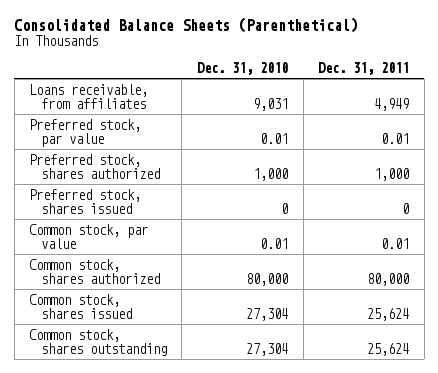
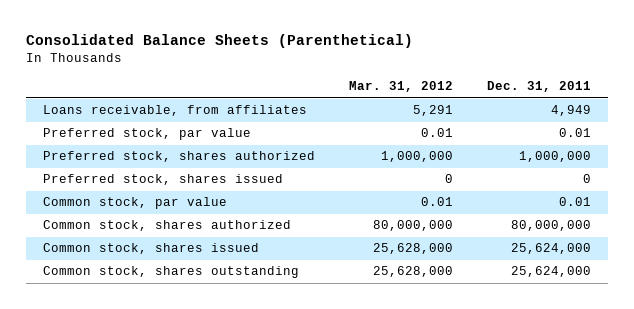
- | Dec. 31, 2010 | Dec. 31, 2011
+ | Mar. 31, 2012 | Dec. 31, 2011
- Preferred stock, shares authorized | 1,000 | 1,000
+ Preferred stock, shares authorized | 1,000,000 | 1,000,000
- Common stock, shares authorized | 80,000 | 80,000
- Common stock, shares issued | 27,304 | 25,624
- Common stock, shares outstanding | 27,304 | 25,624
+ Common stock, shares authorized | 80,000,000 | 80,000,000
+ Common stock, shares issued | 25,628,000 | 25,624,000
+ Common stock, shares outstanding | 25,628,000 | 25,624,000

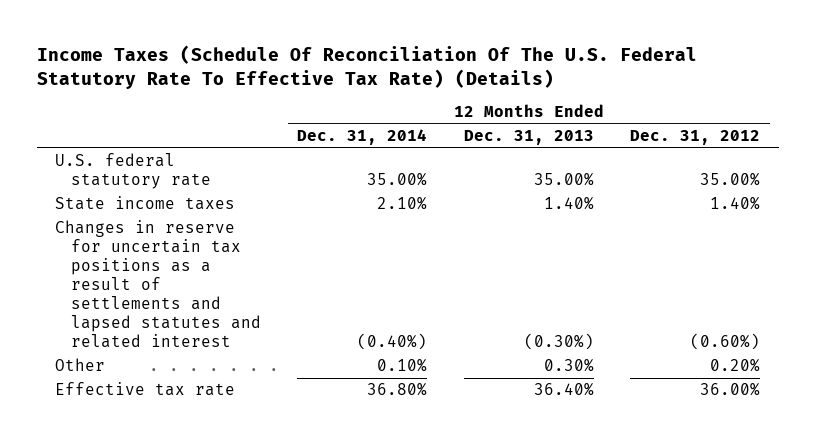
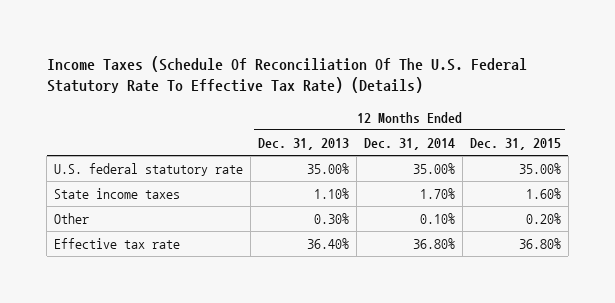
- | 12 Months Ended Dec. 31, 2014 | 12 Months Ended Dec. 31, 2013 | 12 Months Ended Dec. 31, 2012
+ | 12 Months Ended Dec. 31, 2013 | 12 Months Ended Dec. 31, 2014 | 12 Months Ended Dec. 31, 2015
- State income taxes | 2.10% | 1.40% | 1.40%
- Changes in reserve for uncertain tax positions as a result of settlements and lapsed statutes and related interest | (0.40%) | (0.30%) | (0.60%)
+ State income taxes | 1.10% | 1.70% | 1.60%

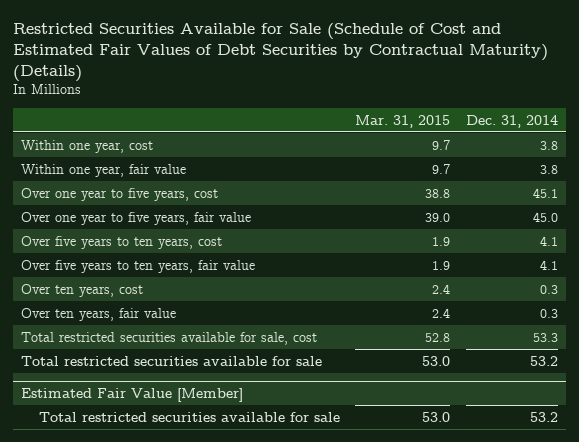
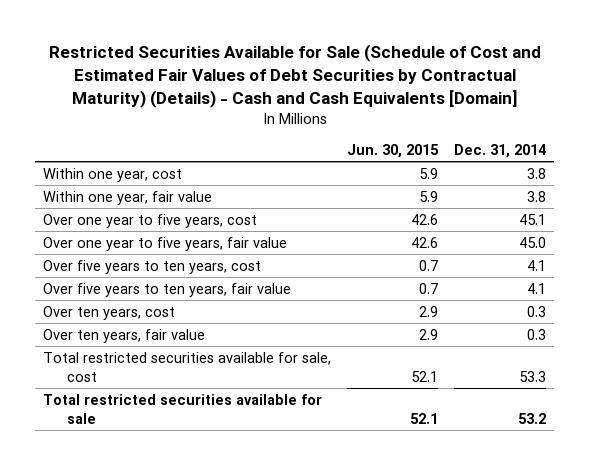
- Restricted Securities Available for Sale (Schedule of Cost and Estimated Fair Values of Debt Securities by Contractual Maturity) (Details)
+ Restricted Securities Available for Sale (Schedule of Cost and Estimated Fair Values of Debt Securities by Contractual Maturity) (Details) - Cash and Cash Equivalents [Domain]
- | Mar. 31, 2015 | Dec. 31, 2014
+ | Jun. 30, 2015 | Dec. 31, 2014
- Estimated Fair Value [Member]
- Total restricted securities available for sale | 53.0 | 53.2

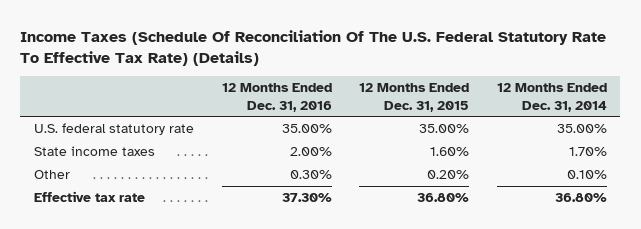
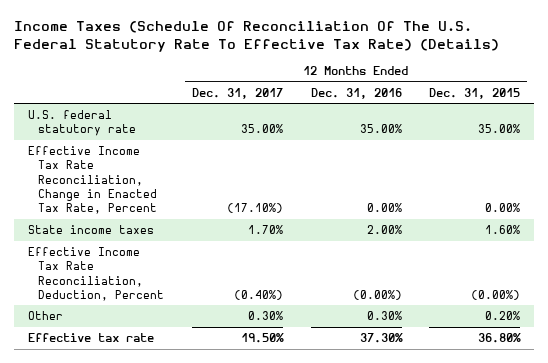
- | 12 Months Ended Dec. 31, 2016 | 12 Months Ended Dec. 31, 2015 | 12 Months Ended Dec. 31, 2014
+ | 12 Months Ended Dec. 31, 2017 | 12 Months Ended Dec. 31, 2016 | 12 Months Ended Dec. 31, 2015
+ Effective Income Tax Rate Reconciliation, Change in Enacted Tax Rate, Percent | (17.10%) | 0.00% | 0.00%
+ Effective Income Tax Rate Reconciliation, Deduction, Percent | (0.40%) | (0.00%) | (0.00%)

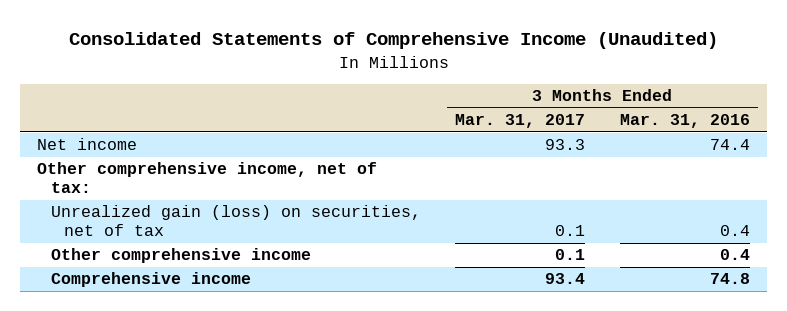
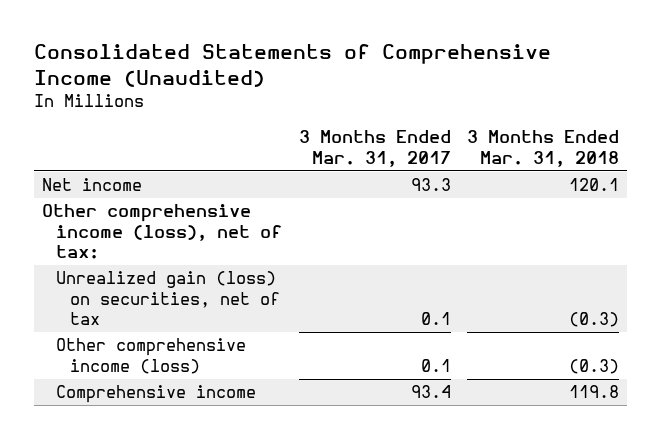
- | 3 Months Ended Mar. 31, 2017 | 3 Months Ended Mar. 31, 2016
+ | 3 Months Ended Mar. 31, 2017 | 3 Months Ended Mar. 31, 2018
- Other comprehensive income, net of tax:
+ Other comprehensive income (loss), net of tax:
- Other comprehensive income | 0.1 | 0.4
+ Other comprehensive income (loss) | 0.1 | (0.3)

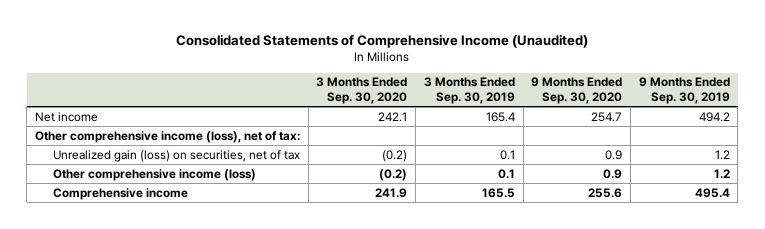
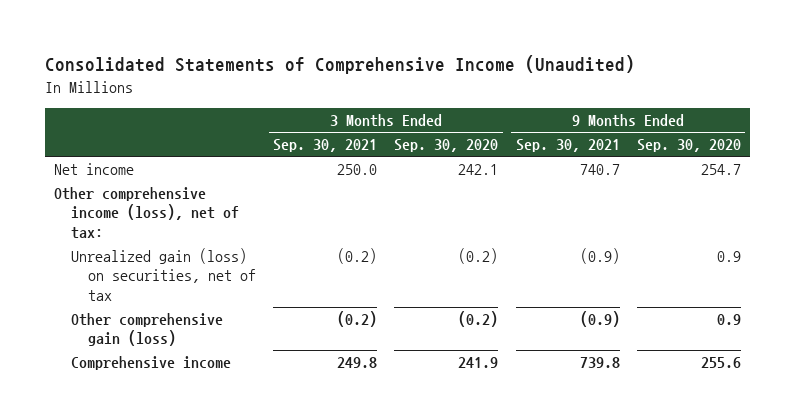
- | 3 Months Ended Sep. 30, 2020 | 3 Months Ended Sep. 30, 2019 | 9 Months Ended Sep. 30, 2020 | 9 Months Ended Sep. 30, 2019
+ | 3 Months Ended Sep. 30, 2021 | 3 Months Ended Sep. 30, 2020 | 9 Months Ended Sep. 30, 2021 | 9 Months Ended Sep. 30, 2020
- Other comprehensive income (loss) | (0.2) | 0.1 | 0.9 | 1.2
+ Other comprehensive gain (loss) | (0.2) | (0.2) | (0.9) | 0.9

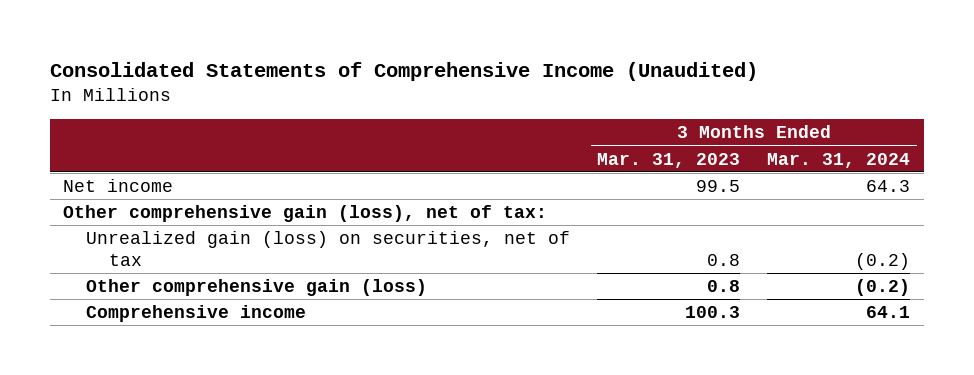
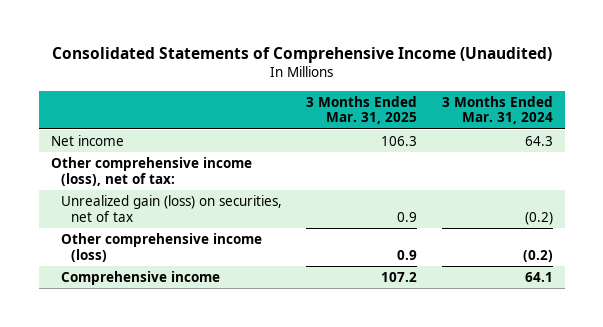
- | 3 Months Ended Mar. 31, 2023 | 3 Months Ended Mar. 31, 2024
+ | 3 Months Ended Mar. 31, 2025 | 3 Months Ended Mar. 31, 2024
- Other comprehensive gain (loss), net of tax:
+ Other comprehensive income (loss), net of tax:
- Other comprehensive gain (loss) | 0.8 | (0.2)
+ Other comprehensive income (loss) | 0.9 | (0.2)

